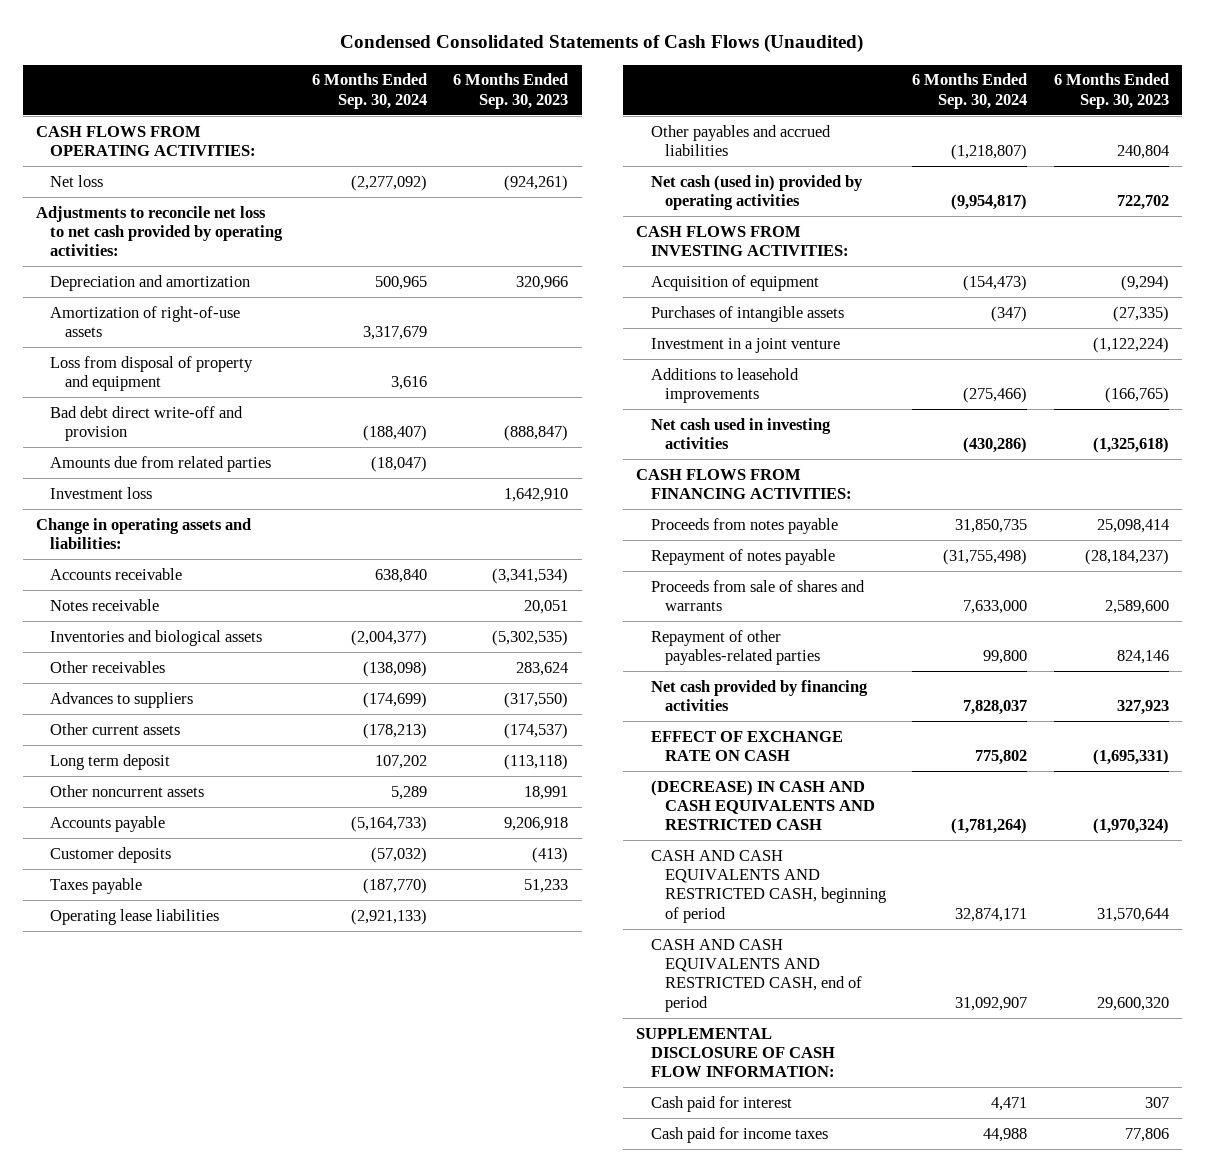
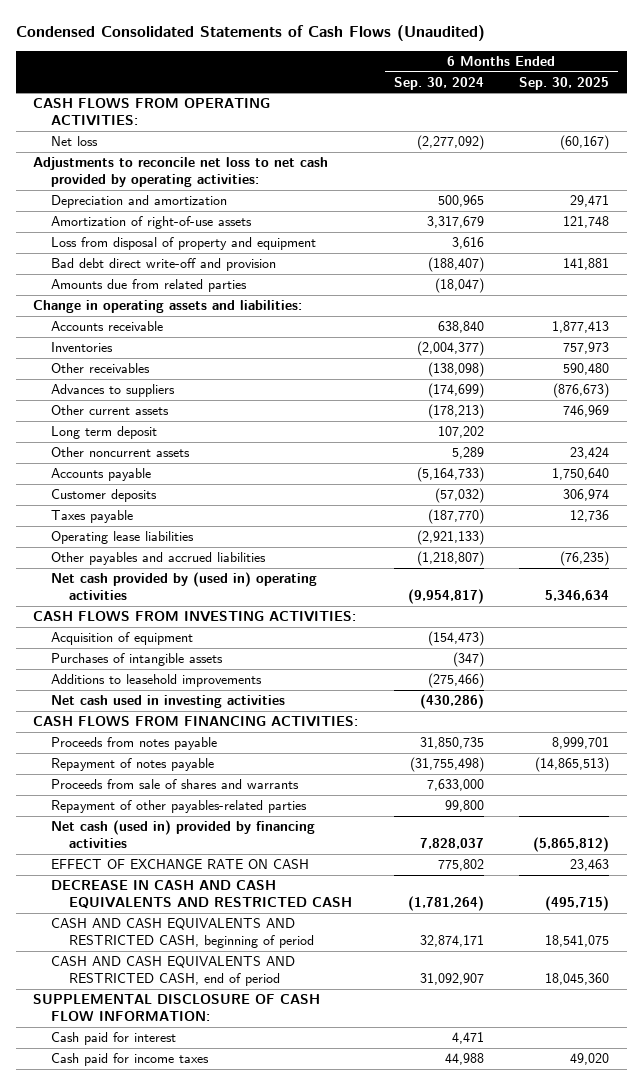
- | 6 Months Ended Sep. 30, 2024 | 6 Months Ended Sep. 30, 2023
+ | 6 Months Ended Sep. 30, 2024 | 6 Months Ended Sep. 30, 2025
- Investment loss | | 1,642,910
- Notes receivable | | 20,051
- Inventories and biological assets | (2,004,377) | (5,302,535)
+ Inventories | (2,004,377) | 757,973
- Net cash (used in) provided by operating activities | (9,954,817) | 722,702
+ Net cash provided by (used in) operating activities | (9,954,817) | 5,346,634
- Investment in a joint venture | | (1,122,224)
- Net cash provided by financing activities | 7,828,037 | 327,923
+ Net cash (used in) provided by financing activities | 7,828,037 | (5,865,812)
- (DECREASE) IN CASH AND CASH EQUIVALENTS AND RESTRICTED CASH | (1,781,264) | (1,970,324)
+ DECREASE IN CASH AND CASH EQUIVALENTS AND RESTRICTED CASH | (1,781,264) | (495,715)

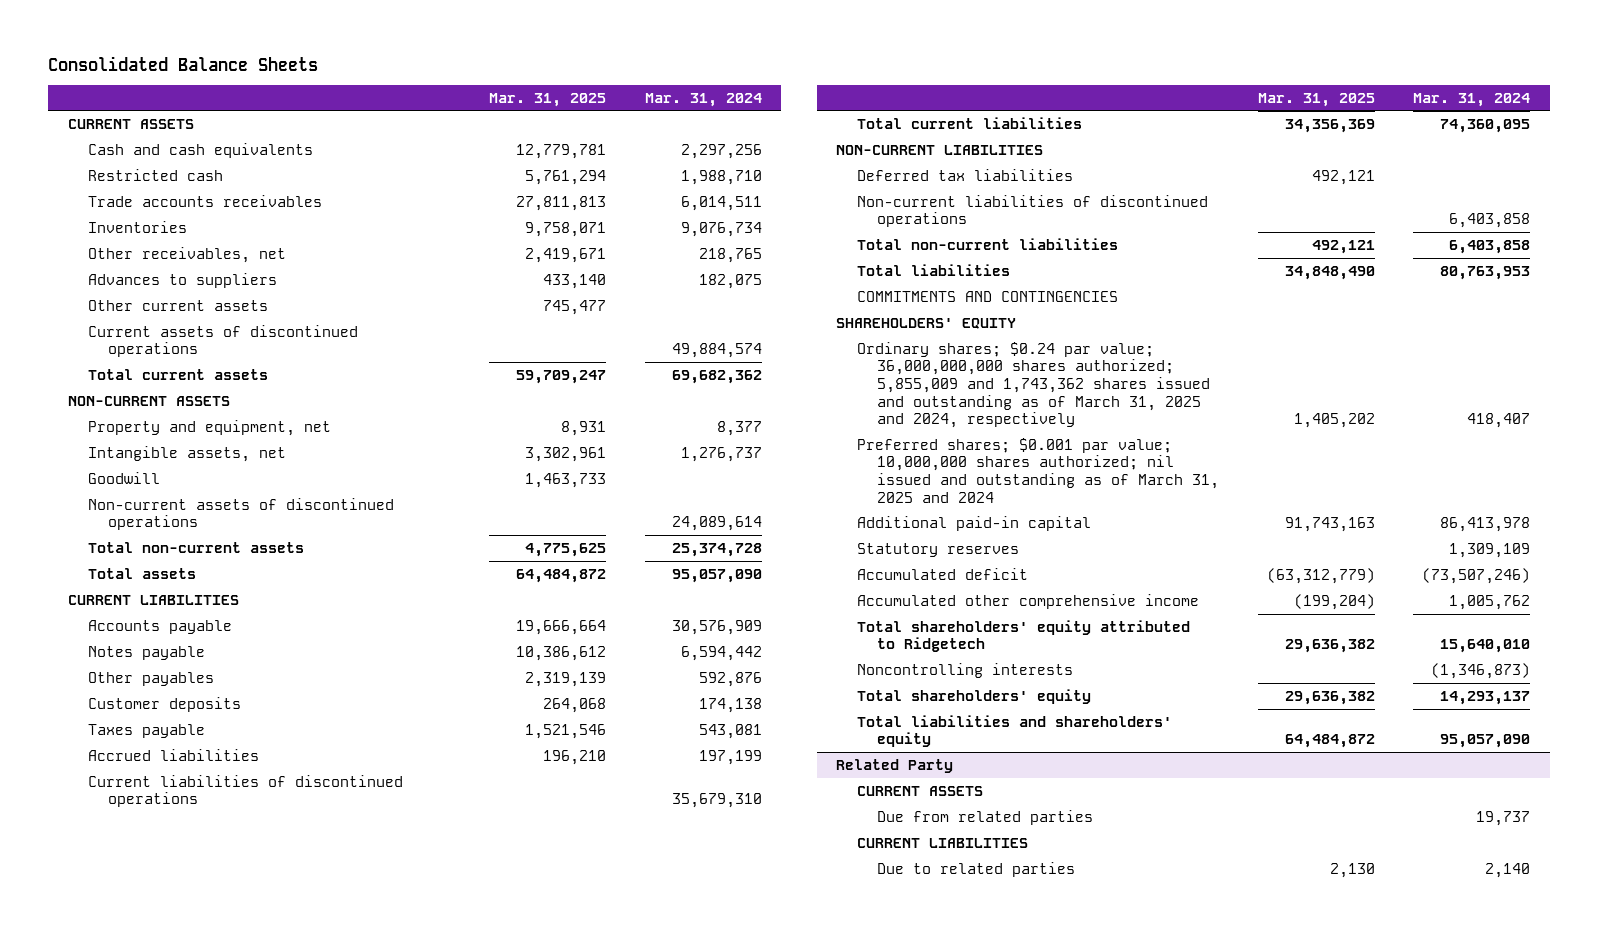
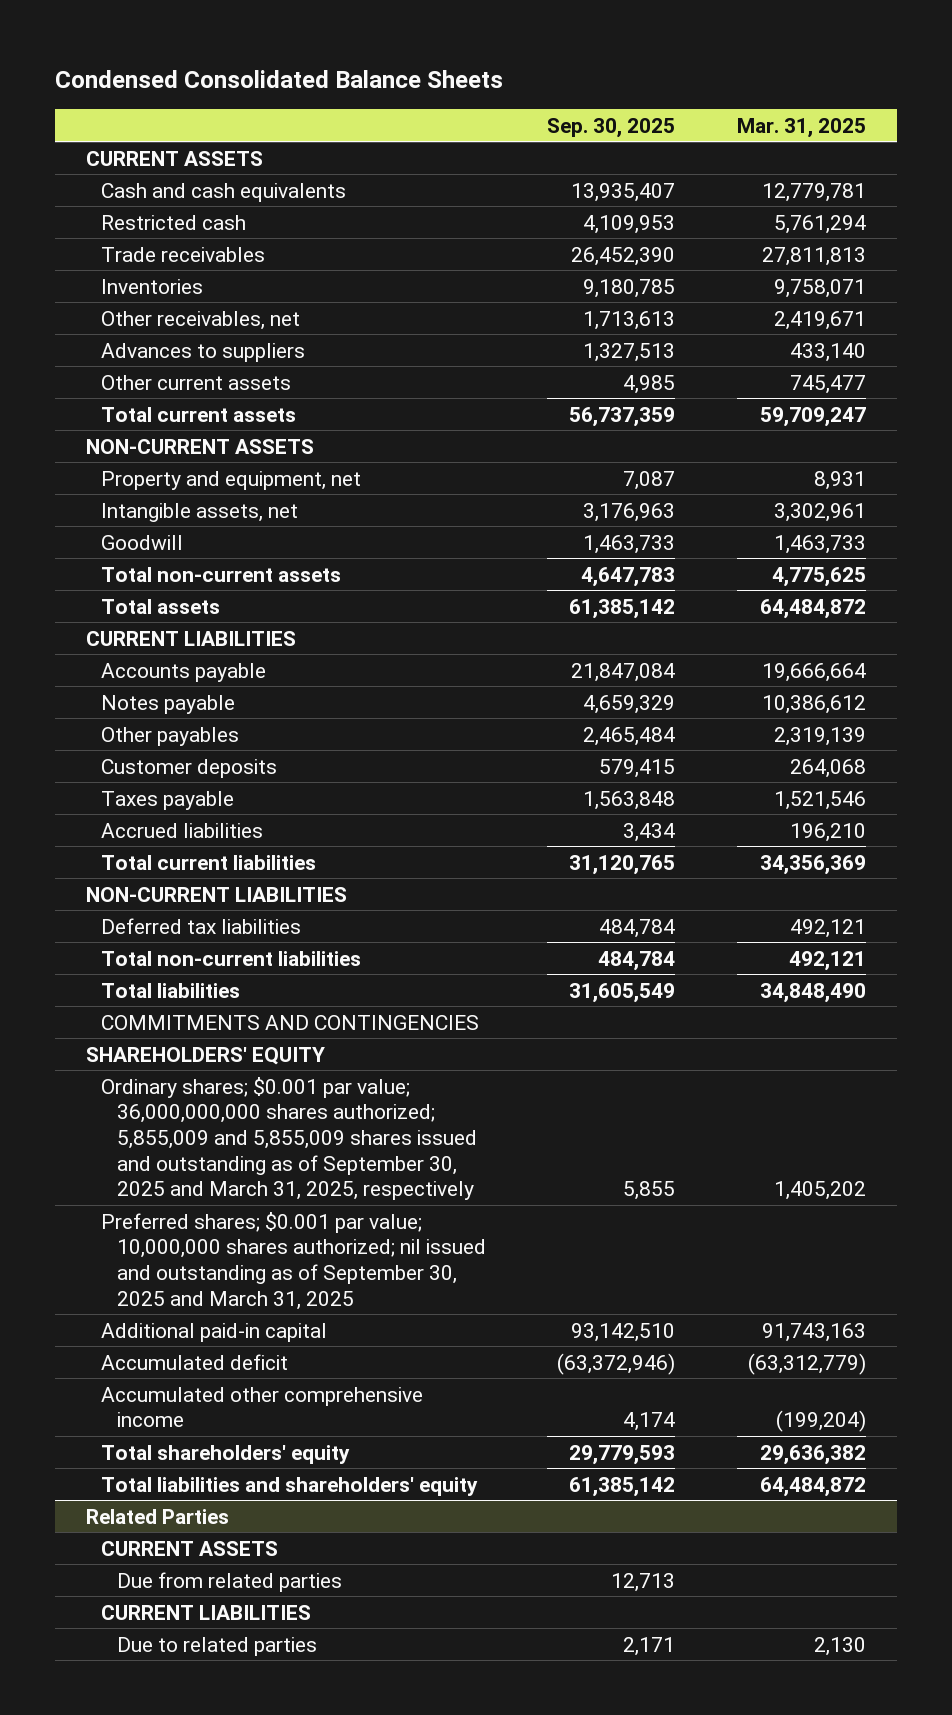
- Consolidated Balance Sheets
+ Condensed Consolidated Balance Sheets
- | Mar. 31, 2025 | Mar. 31, 2024
+ | Sep. 30, 2025 | Mar. 31, 2025
- Trade accounts receivables | 27,811,813 | 6,014,511
+ Trade receivables | 26,452,390 | 27,811,813
- Current assets of discontinued operations | | 49,884,574
- Non-current assets of discontinued operations | | 24,089,614
- Current liabilities of discontinued operations | | 35,679,310
- Non-current liabilities of discontinued operations | | 6,403,858
- Ordinary shares; $0.24 par value; 36,000,000,000 shares authorized; 5,855,009 and 1,743,362 shares issued and outstanding as of March 31, 2025 and 2024, respectively | 1,405,202 | 418,407
- Preferred shares; $0.001 par value; 10,000,000 shares authorized; nil issued and outstanding as of March 31, 2025 and 2024
+ Ordinary shares; $0.001 par value; 36,000,000,000 shares authorized; 5,855,009 and 5,855,009 shares issued and outstanding as of September 30, 2025 and March 31, 2025, respectively | 5,855 | 1,405,202
+ Preferred shares; $0.001 par value; 10,000,000 shares authorized; nil issued and outstanding as of September 30, 2025 and March 31, 2025
- Statutory reserves | | 1,309,109
- Total shareholders' equity attributed to Ridgetech | 29,636,382 | 15,640,010
- Noncontrolling interests | | (1,346,873)
- Related Party
+ Related Parties

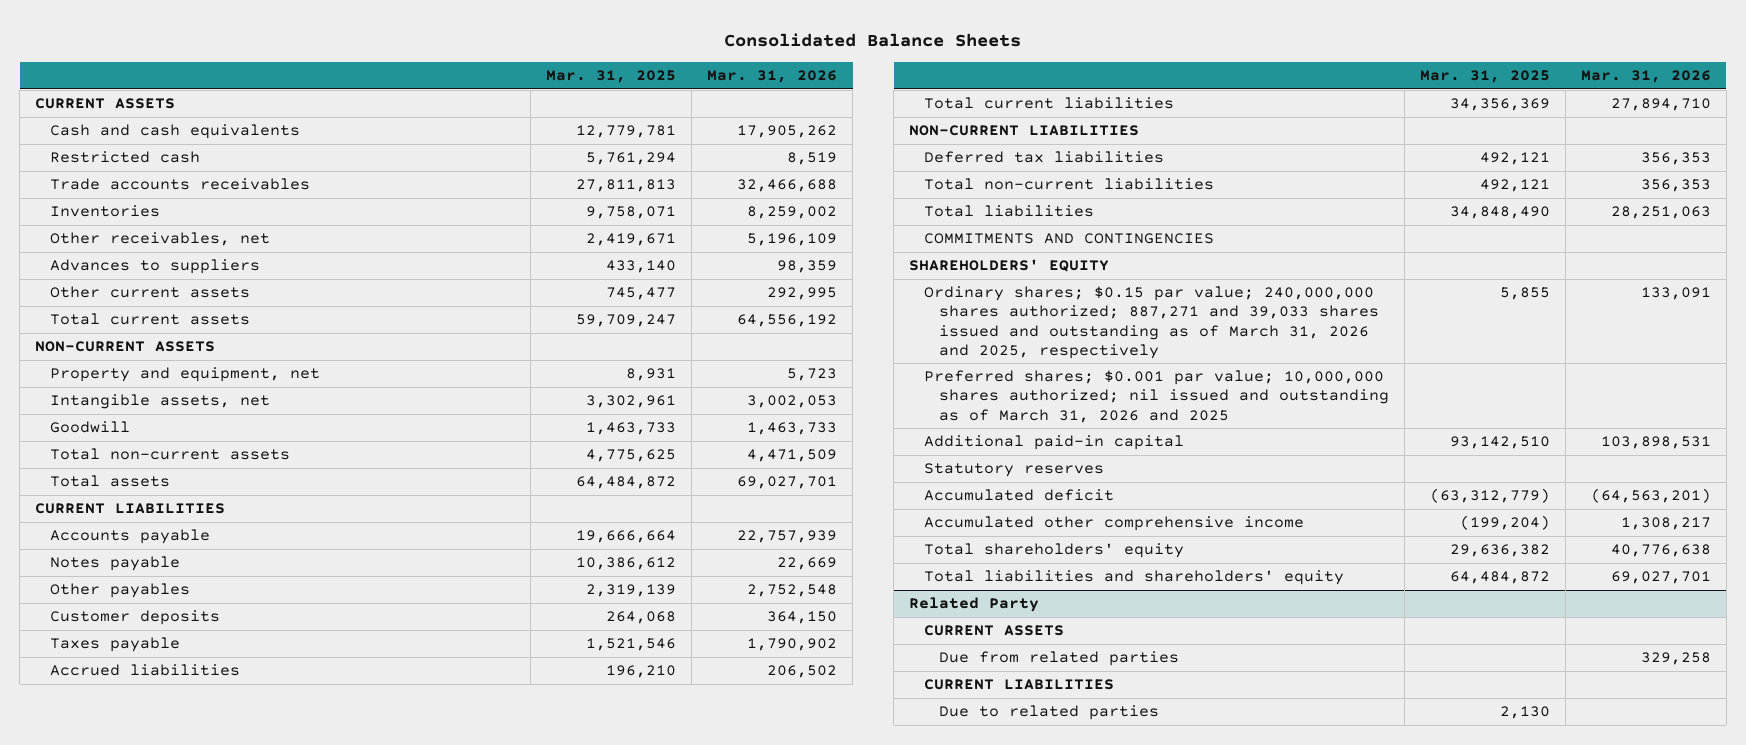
- Condensed Consolidated Balance Sheets
+ Consolidated Balance Sheets
- | Sep. 30, 2025 | Mar. 31, 2025
+ | Mar. 31, 2025 | Mar. 31, 2026
- Trade receivables | 26,452,390 | 27,811,813
+ Trade accounts receivables | 27,811,813 | 32,466,688
- Ordinary shares; $0.001 par value; 36,000,000,000 shares authorized; 5,855,009 and 5,855,009 shares issued and outstanding as of September 30, 2025 and March 31, 2025, respectively | 5,855 | 1,405,202
- Preferred shares; $0.001 par value; 10,000,000 shares authorized; nil issued and outstanding as of September 30, 2025 and March 31, 2025
- Additional paid-in capital | 93,142,510 | 91,743,163
+ Ordinary shares; $0.15 par value; 240,000,000 shares authorized; 887,271 and 39,033 shares issued and outstanding as of March 31, 2026 and 2025, respectively | 5,855 | 133,091
+ Preferred shares; $0.001 par value; 10,000,000 shares authorized; nil issued and outstanding as of March 31, 2026 and 2025
+ Additional paid-in capital | 93,142,510 | 103,898,531
+ Statutory reserves
- Related Parties
+ Related Party

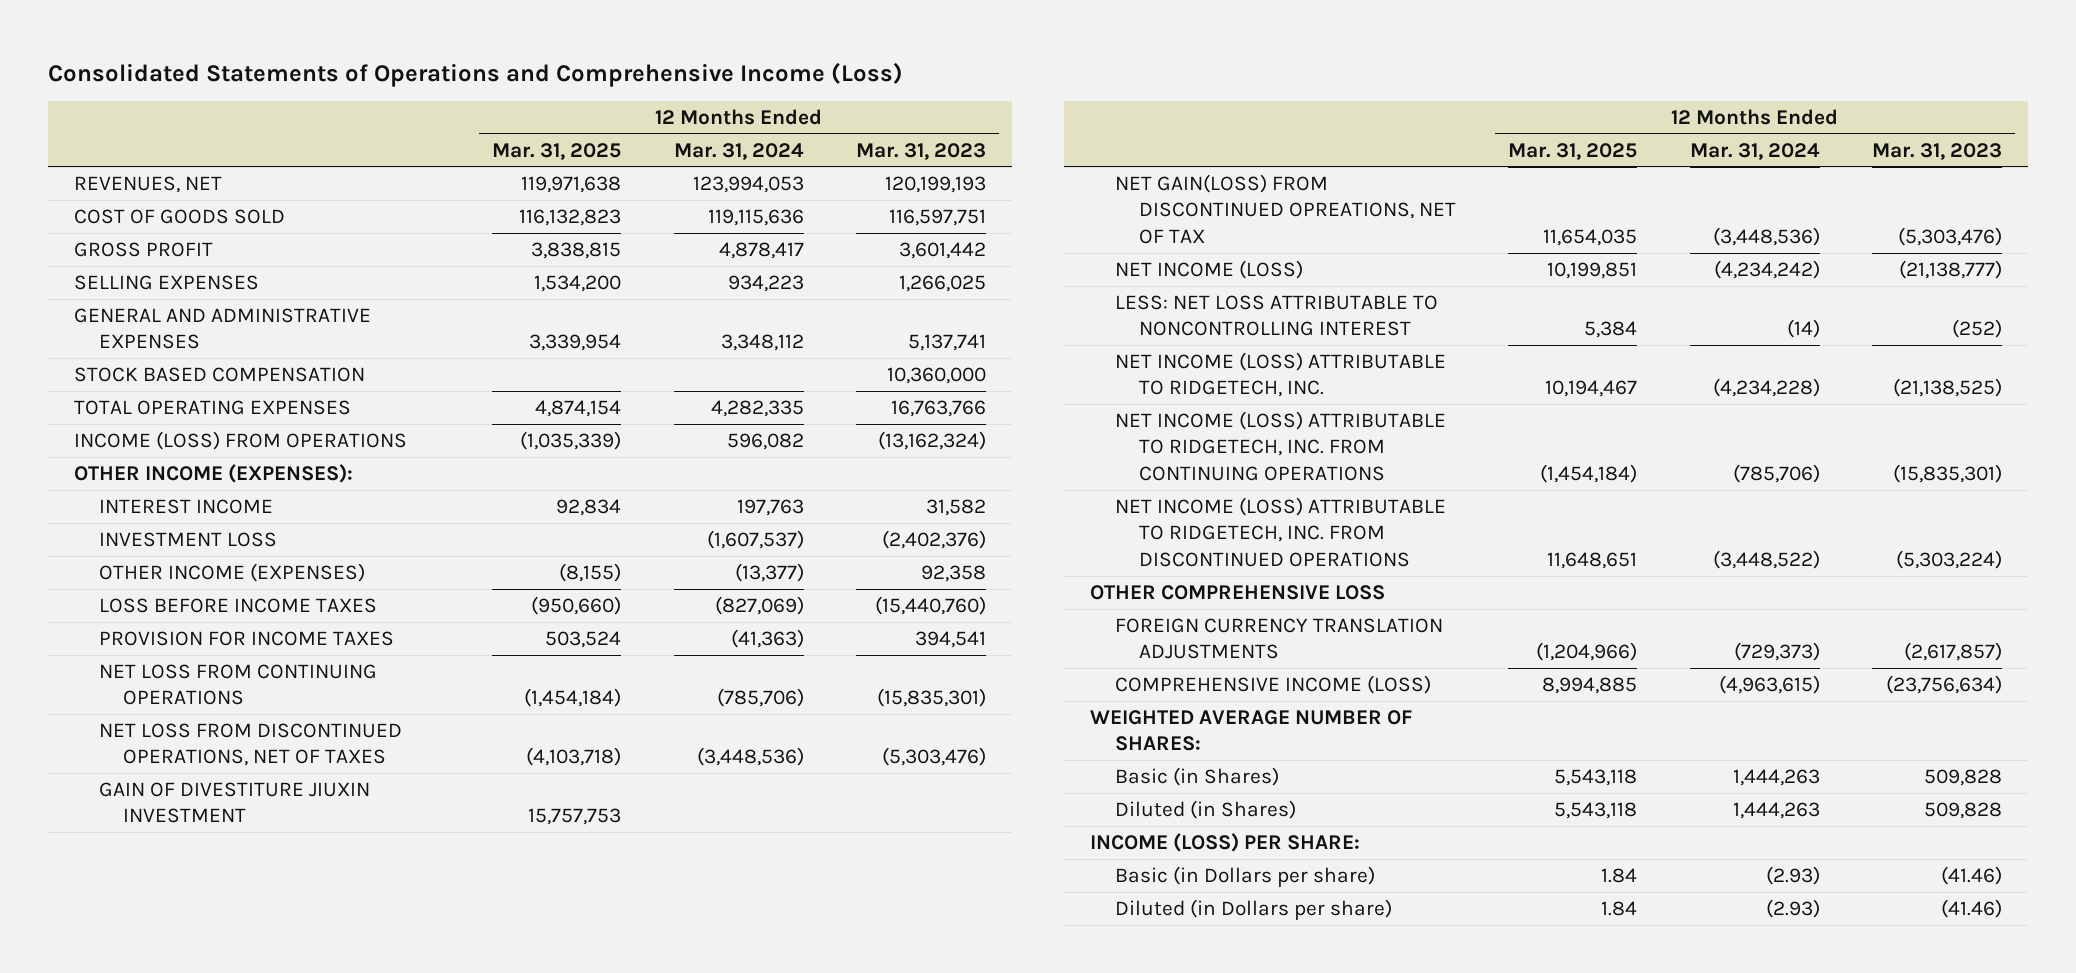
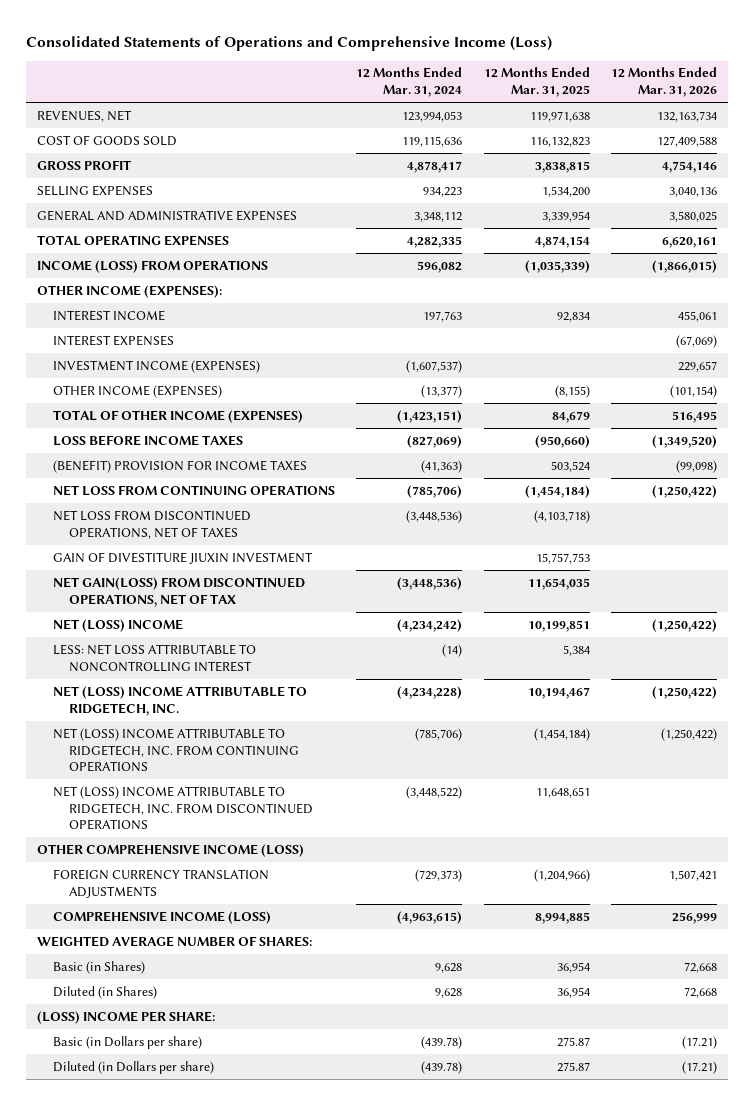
- | 12 Months Ended Mar. 31, 2025 | 12 Months Ended Mar. 31, 2024 | 12 Months Ended Mar. 31, 2023
+ | 12 Months Ended Mar. 31, 2024 | 12 Months Ended Mar. 31, 2025 | 12 Months Ended Mar. 31, 2026
- STOCK BASED COMPENSATION | | | 10,360,000
- INVESTMENT LOSS | | (1,607,537) | (2,402,376)
+ INTEREST EXPENSES | | | (67,069)
+ INVESTMENT INCOME (EXPENSES) | (1,607,537) | | 229,657
+ TOTAL OF OTHER INCOME (EXPENSES) | (1,423,151) | 84,679 | 516,495
- PROVISION FOR INCOME TAXES | 503,524 | (41,363) | 394,541
+ (BENEFIT) PROVISION FOR INCOME TAXES | (41,363) | 503,524 | (99,098)
- NET GAIN(LOSS) FROM DISCONTINUED OPREATIONS, NET OF TAX | 11,654,035 | (3,448,536) | (5,303,476)
- NET INCOME (LOSS) | 10,199,851 | (4,234,242) | (21,138,777)
+ NET GAIN(LOSS) FROM DISCONTINUED OPERATIONS, NET OF TAX | (3,448,536) | 11,654,035 |
+ NET (LOSS) INCOME | (4,234,242) | 10,199,851 | (1,250,422)
- NET INCOME (LOSS) ATTRIBUTABLE TO RIDGETECH, INC. | 10,194,467 | (4,234,228) | (21,138,525)
- NET INCOME (LOSS) ATTRIBUTABLE TO RIDGETECH, INC. FROM CONTINUING OPERATIONS | (1,454,184) | (785,706) | (15,835,301)
- NET INCOME (LOSS) ATTRIBUTABLE TO RIDGETECH, INC. FROM DISCONTINUED OPERATIONS | 11,648,651 | (3,448,522) | (5,303,224)
- OTHER COMPREHENSIVE LOSS
+ NET (LOSS) INCOME ATTRIBUTABLE TO RIDGETECH, INC. | (4,234,228) | 10,194,467 | (1,250,422)
+ NET (LOSS) INCOME ATTRIBUTABLE TO RIDGETECH, INC. FROM CONTINUING OPERATIONS | (785,706) | (1,454,184) | (1,250,422)
+ NET (LOSS) INCOME ATTRIBUTABLE TO RIDGETECH, INC. FROM DISCONTINUED OPERATIONS | (3,448,522) | 11,648,651 |
+ OTHER COMPREHENSIVE INCOME (LOSS)
- Basic (in Shares) | 5,543,118 | 1,444,263 | 509,828
- Diluted (in Shares) | 5,543,118 | 1,444,263 | 509,828
- INCOME (LOSS) PER SHARE:
- Basic (in Dollars per share) | 1.84 | (2.93) | (41.46)
- Diluted (in Dollars per share) | 1.84 | (2.93) | (41.46)
+ Basic (in Shares) | 9,628 | 36,954 | 72,668
+ Diluted (in Shares) | 9,628 | 36,954 | 72,668
+ (LOSS) INCOME PER SHARE:
+ Basic (in Dollars per share) | (439.78) | 275.87 | (17.21)
+ Diluted (in Dollars per share) | (439.78) | 275.87 | (17.21)

